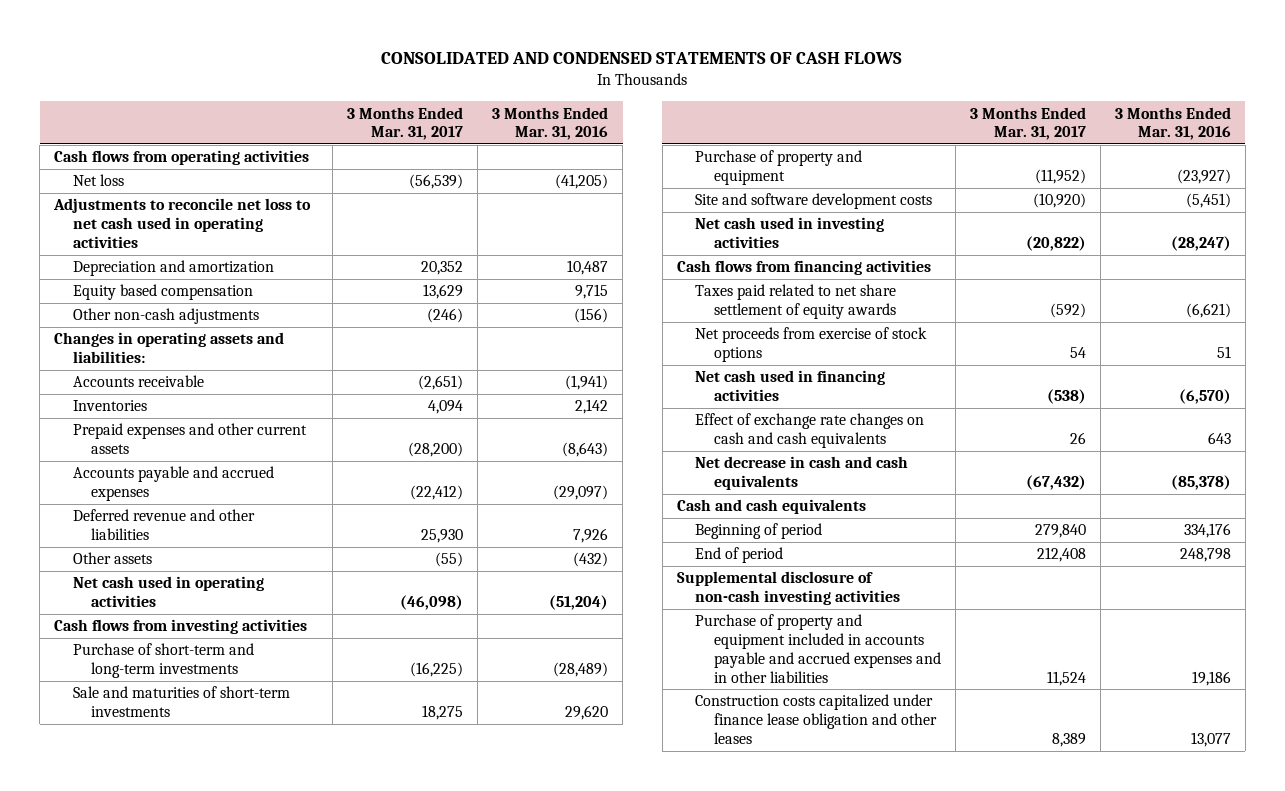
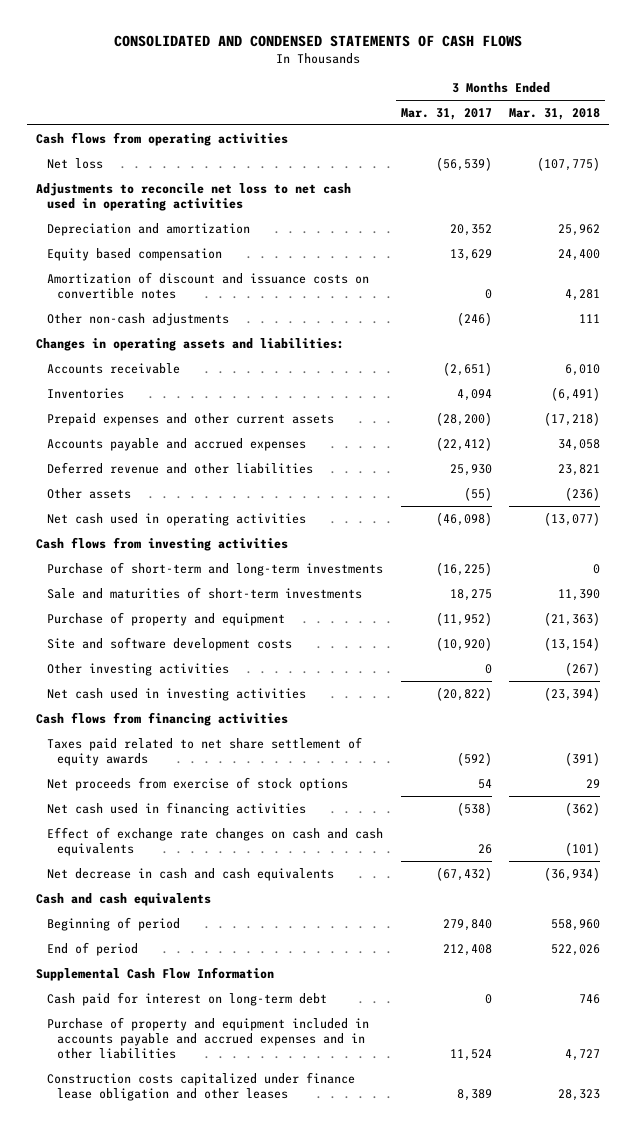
- | 3 Months Ended Mar. 31, 2017 | 3 Months Ended Mar. 31, 2016
+ | 3 Months Ended Mar. 31, 2017 | 3 Months Ended Mar. 31, 2018
+ Amortization of discount and issuance costs on convertible notes | 0 | 4,281
+ Other investing activities | 0 | (267)
- Supplemental disclosure of non-cash investing activities
+ Supplemental Cash Flow Information
+ Cash paid for interest on long-term debt | 0 | 746

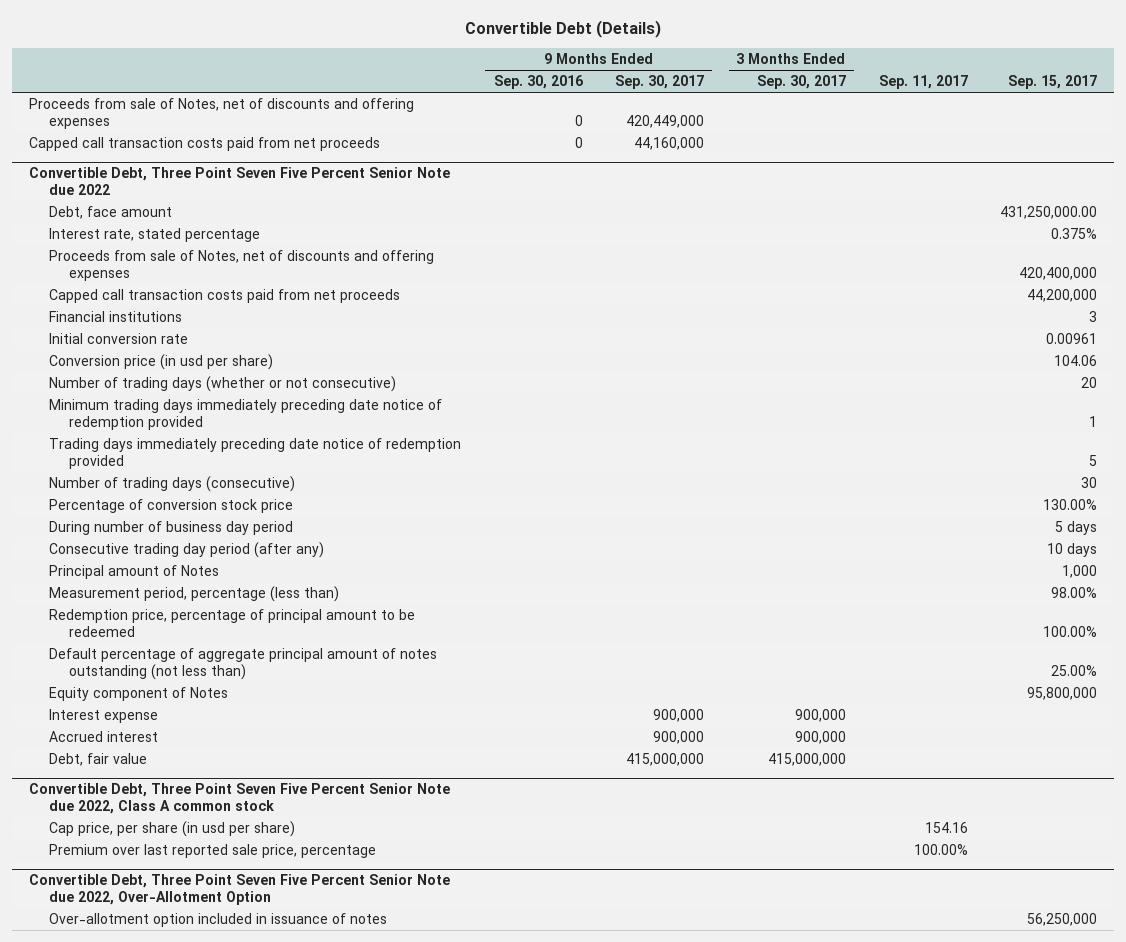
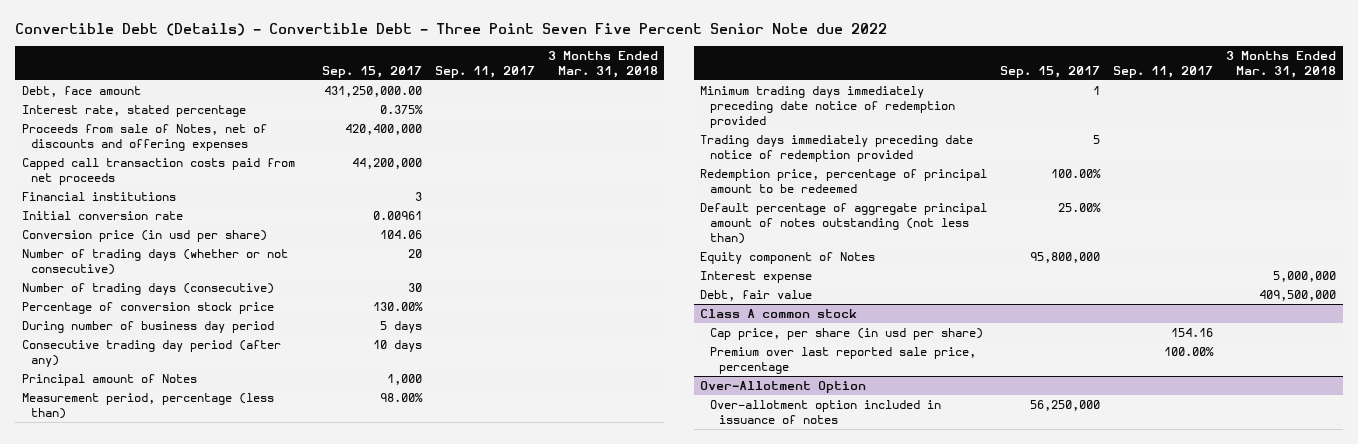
- Convertible Debt (Details)
+ Convertible Debt (Details) - Convertible Debt - Three Point Seven Five Percent Senior Note due 2022
- | 9 Months Ended Sep. 30, 2016 | 9 Months Ended Sep. 30, 2017 | 3 Months Ended Sep. 30, 2017 | Sep. 11, 2017 | Sep. 15, 2017
+ | Sep. 15, 2017 | Sep. 11, 2017 | 3 Months Ended Mar. 31, 2018
- Proceeds from sale of Notes, net of discounts and offering expenses | 0 | 420,449,000 | | |
- Capped call transaction costs paid from net proceeds | 0 | 44,160,000 | | |
- Convertible Debt, Three Point Seven Five Percent Senior Note due 2022
- Minimum trading days immediately preceding date notice of redemption provided | | | | | 1
- Trading days immediately preceding date notice of redemption provided | | | | | 5
+ Minimum trading days immediately preceding date notice of redemption provided | 1 | |
+ Trading days immediately preceding date notice of redemption provided | 5 | |
- Accrued interest | | 900,000 | 900,000 | |
- Convertible Debt, Three Point Seven Five Percent Senior Note due 2022, Class A common stock
+ Class A common stock
- Convertible Debt, Three Point Seven Five Percent Senior Note due 2022, Over-Allotment Option
+ Over-Allotment Option

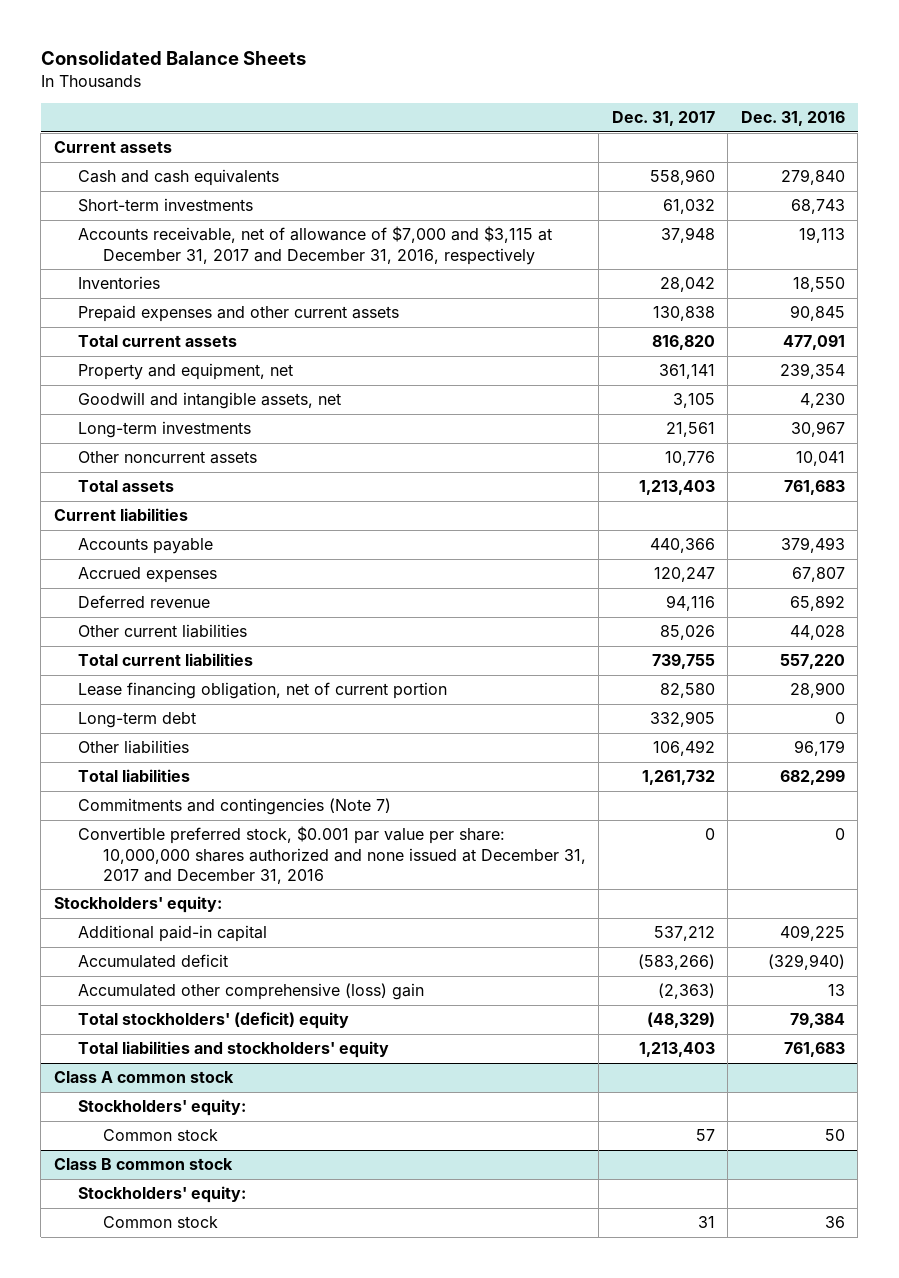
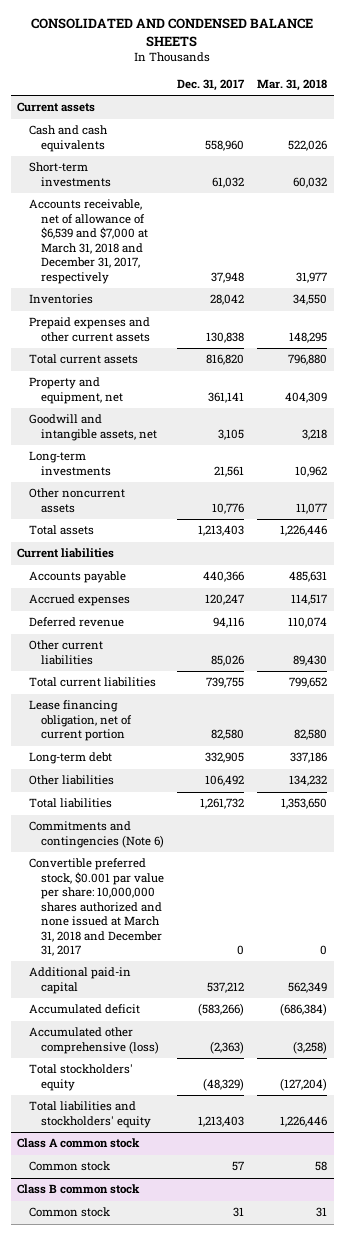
- Consolidated Balance Sheets
+ CONSOLIDATED AND CONDENSED BALANCE SHEETS
- | Dec. 31, 2017 | Dec. 31, 2016
+ | Dec. 31, 2017 | Mar. 31, 2018
- Accounts receivable, net of allowance of $7,000 and $3,115 at December 31, 2017 and December 31, 2016, respectively | 37,948 | 19,113
+ Accounts receivable, net of allowance of $6,539 and $7,000 at March 31, 2018 and December 31, 2017, respectively | 37,948 | 31,977
- Commitments and contingencies (Note 7)
- Convertible preferred stock, $0.001 par value per share: 10,000,000 shares authorized and none issued at December 31, 2017 and December 31, 2016 | 0 | 0
- Stockholders' equity:
+ Commitments and contingencies (Note 6)
+ Convertible preferred stock, $0.001 par value per share: 10,000,000 shares authorized and none issued at March 31, 2018 and December 31, 2017 | 0 | 0
- Accumulated other comprehensive (loss) gain | (2,363) | 13
- Total stockholders' (deficit) equity | (48,329) | 79,384
+ Accumulated other comprehensive (loss) | (2,363) | (3,258)
+ Total stockholders' equity | (48,329) | (127,204)
@ Class A common stock
- Stockholders' equity:
@ Class B common stock
- Stockholders' equity:

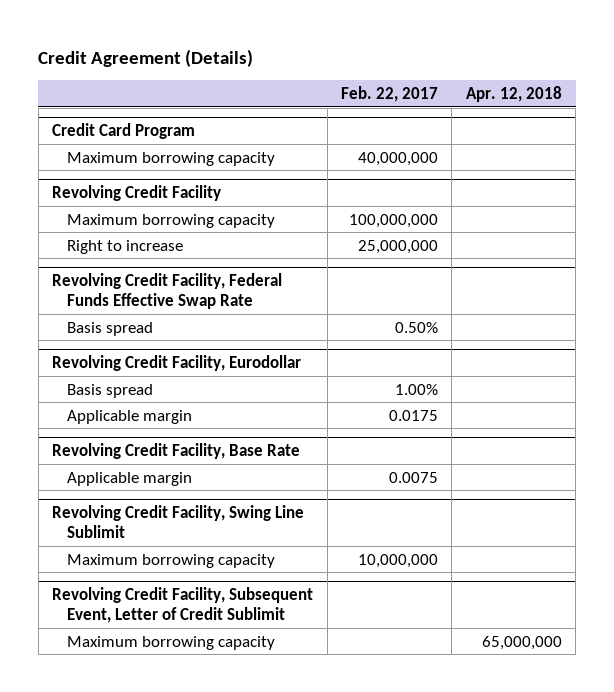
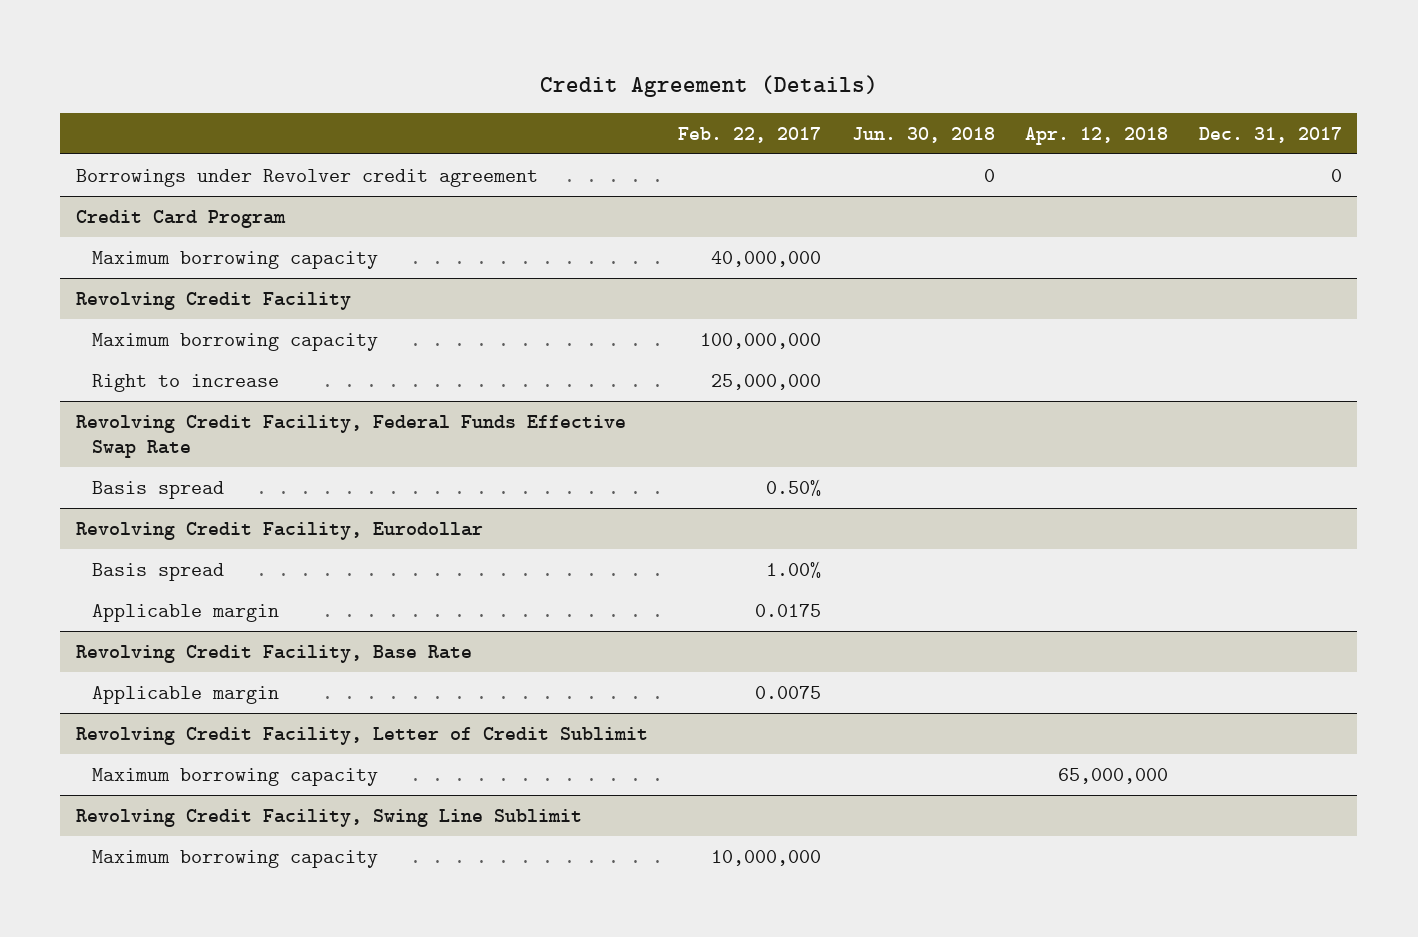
- | Feb. 22, 2017 | Apr. 12, 2018
+ | Feb. 22, 2017 | Jun. 30, 2018 | Apr. 12, 2018 | Dec. 31, 2017
+ Borrowings under Revolver credit agreement | | 0 | | 0
+ Revolving Credit Facility, Letter of Credit Sublimit
+ Maximum borrowing capacity | | | 65,000,000 |
- Revolving Credit Facility, Subsequent Event, Letter of Credit Sublimit
- Maximum borrowing capacity | | 65,000,000

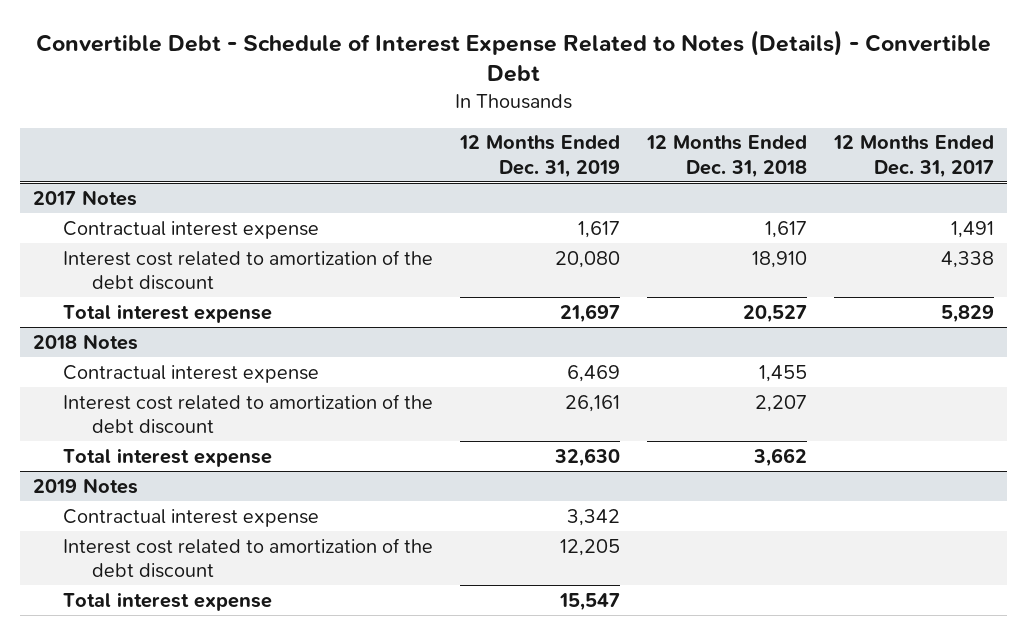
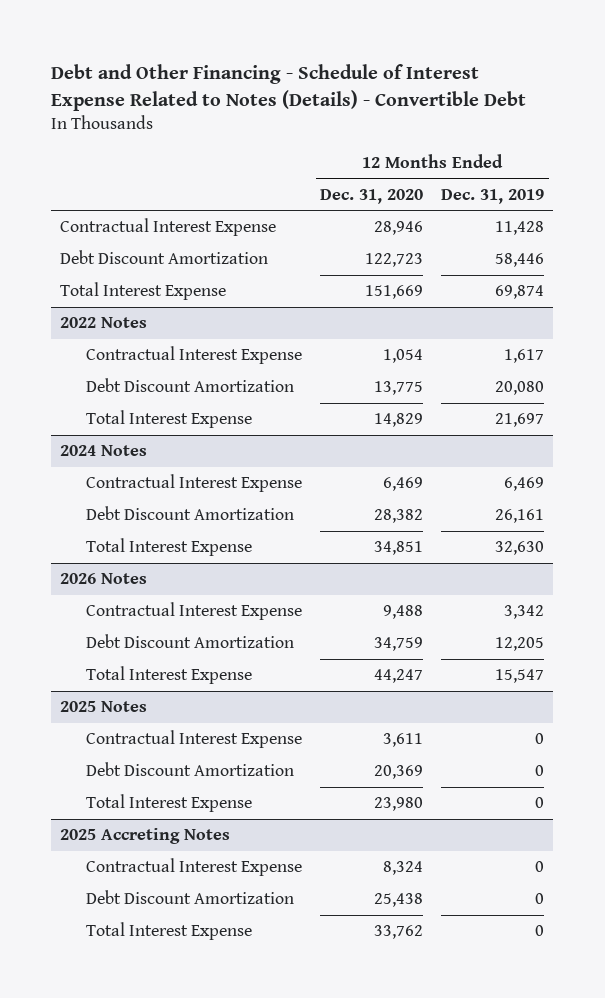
- Convertible Debt - Schedule of Interest Expense Related to Notes (Details) - Convertible Debt
+ Debt and Other Financing - Schedule of Interest Expense Related to Notes (Details) - Convertible Debt
- | 12 Months Ended Dec. 31, 2019 | 12 Months Ended Dec. 31, 2018 | 12 Months Ended Dec. 31, 2017
+ | 12 Months Ended Dec. 31, 2020 | 12 Months Ended Dec. 31, 2019
- 2017 Notes
- Contractual interest expense | 1,617 | 1,617 | 1,491
- Interest cost related to amortization of the debt discount | 20,080 | 18,910 | 4,338
- Total interest expense | 21,697 | 20,527 | 5,829
- 2018 Notes
- Contractual interest expense | 6,469 | 1,455 |
- Interest cost related to amortization of the debt discount | 26,161 | 2,207 |
- Total interest expense | 32,630 | 3,662 |
- 2019 Notes
- Contractual interest expense | 3,342 | |
- Interest cost related to amortization of the debt discount | 12,205 | |
- Total interest expense | 15,547 | |
+ Contractual Interest Expense | 28,946 | 11,428
+ Debt Discount Amortization | 122,723 | 58,446
+ Total Interest Expense | 151,669 | 69,874
+ 2022 Notes
+ Contractual Interest Expense | 1,054 | 1,617
+ Debt Discount Amortization | 13,775 | 20,080
+ Total Interest Expense | 14,829 | 21,697
+ 2024 Notes
+ Contractual Interest Expense | 6,469 | 6,469
+ Debt Discount Amortization | 28,382 | 26,161
+ Total Interest Expense | 34,851 | 32,630
+ 2026 Notes
+ Contractual Interest Expense | 9,488 | 3,342
+ Debt Discount Amortization | 34,759 | 12,205
+ Total Interest Expense | 44,247 | 15,547
+ 2025 Notes
+ Contractual Interest Expense | 3,611 | 0
+ Debt Discount Amortization | 20,369 | 0
+ Total Interest Expense | 23,980 | 0
+ 2025 Accreting Notes
+ Contractual Interest Expense | 8,324 | 0
+ Debt Discount Amortization | 25,438 | 0
+ Total Interest Expense | 33,762 | 0

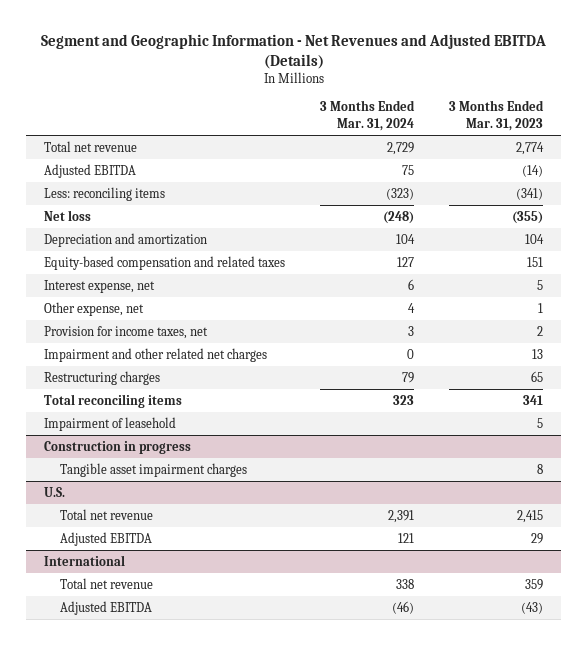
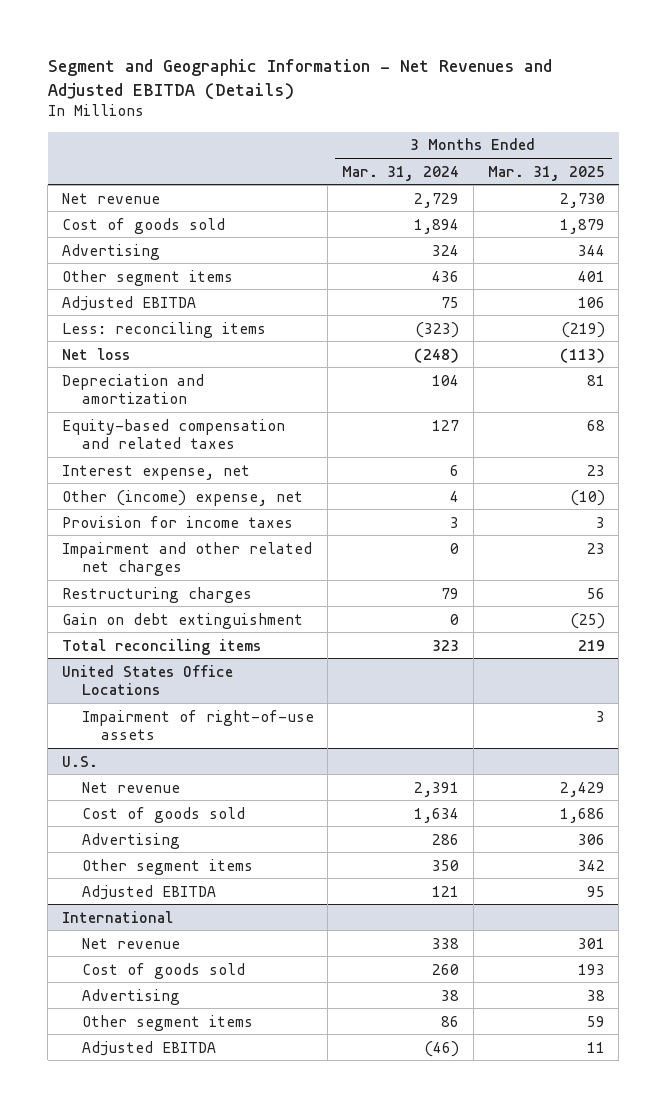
- | 3 Months Ended Mar. 31, 2024 | 3 Months Ended Mar. 31, 2023
+ | 3 Months Ended Mar. 31, 2024 | 3 Months Ended Mar. 31, 2025
- Total net revenue | 2,729 | 2,774
+ Net revenue | 2,729 | 2,730
+ Cost of goods sold | 1,894 | 1,879
+ Advertising | 324 | 344
+ Other segment items | 436 | 401
- Other expense, net | 4 | 1
- Provision for income taxes, net | 3 | 2
+ Other (income) expense, net | 4 | (10)
+ Provision for income taxes | 3 | 3
+ Gain on debt extinguishment | 0 | (25)
- Impairment of leasehold | | 5
- Construction in progress
- Tangible asset impairment charges | | 8
+ United States Office Locations
+ Impairment of right-of-use assets | | 3
@ U.S.
- Total net revenue | 2,391 | 2,415
+ Net revenue | 2,391 | 2,429
+ Cost of goods sold | 1,634 | 1,686
+ Advertising | 286 | 306
+ Other segment items | 350 | 342
@ International
- Total net revenue | 338 | 359
+ Net revenue | 338 | 301
+ Cost of goods sold | 260 | 193
+ Advertising | 38 | 38
+ Other segment items | 86 | 59

